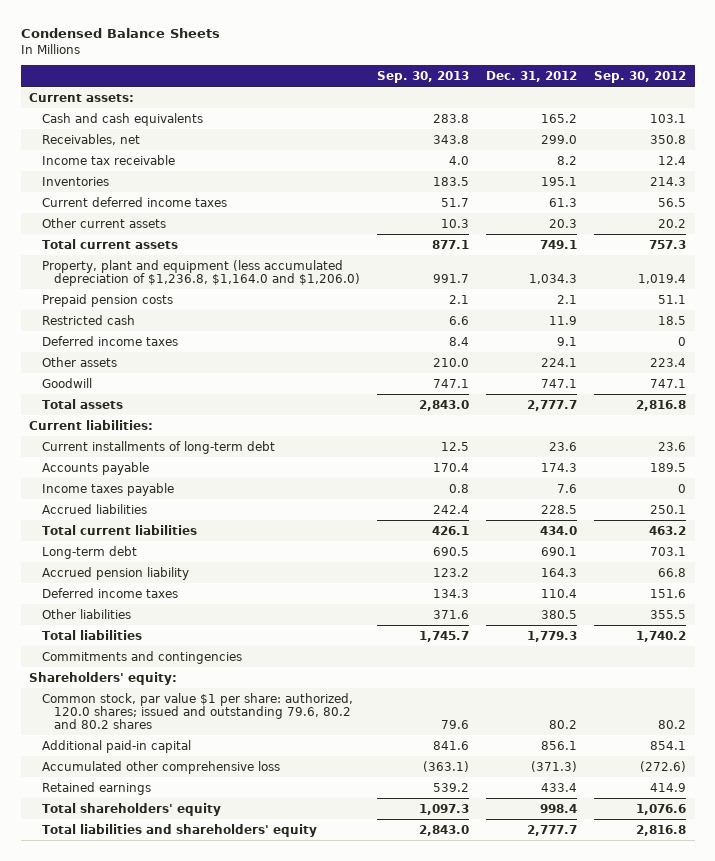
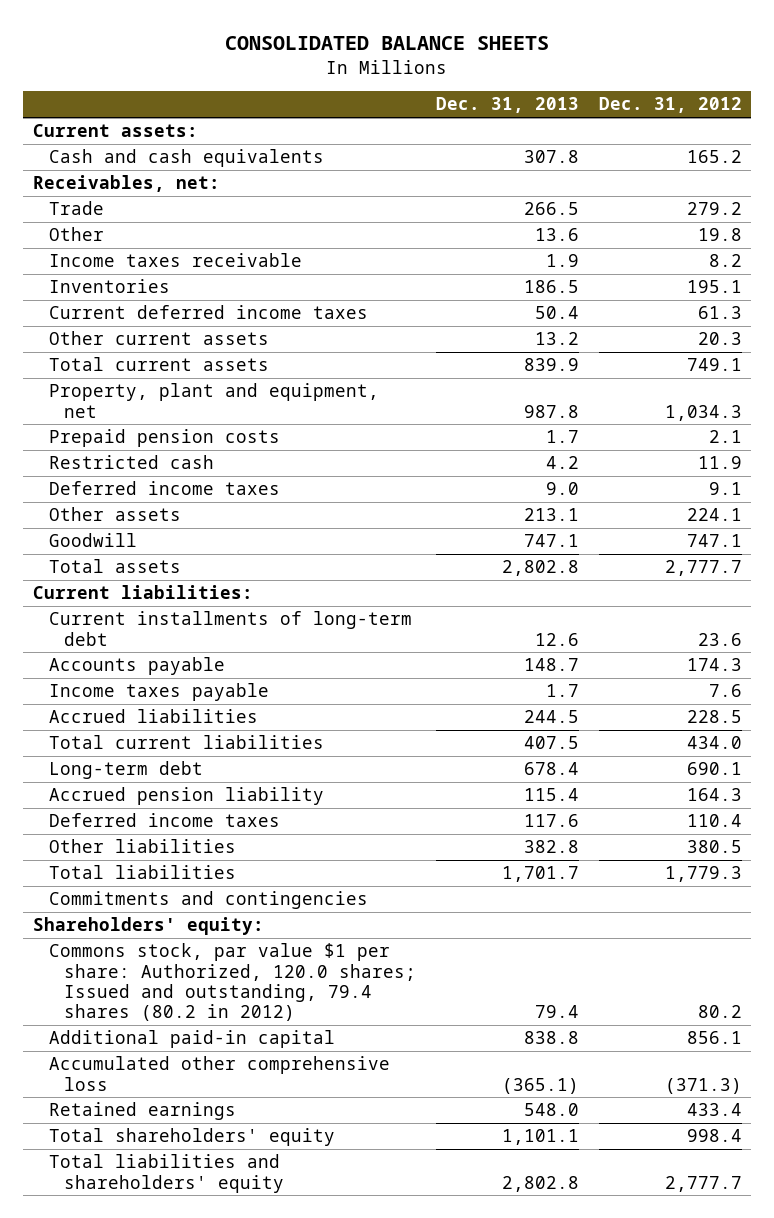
- Condensed Balance Sheets
+ CONSOLIDATED BALANCE SHEETS
- | Sep. 30, 2013 | Dec. 31, 2012 | Sep. 30, 2012
+ | Dec. 31, 2013 | Dec. 31, 2012
- Receivables, net | 343.8 | 299.0 | 350.8
- Income tax receivable | 4.0 | 8.2 | 12.4
+ Receivables, net:
+ Trade | 266.5 | 279.2
+ Other | 13.6 | 19.8
+ Income taxes receivable | 1.9 | 8.2
- Property, plant and equipment (less accumulated depreciation of $1,236.8, $1,164.0 and $1,206.0) | 991.7 | 1,034.3 | 1,019.4
+ Property, plant and equipment, net | 987.8 | 1,034.3
- Common stock, par value $1 per share: authorized, 120.0 shares; issued and outstanding 79.6, 80.2 and 80.2 shares | 79.6 | 80.2 | 80.2
+ Commons stock, par value $1 per share: Authorized, 120.0 shares; Issued and outstanding, 79.4 shares (80.2 in 2012) | 79.4 | 80.2

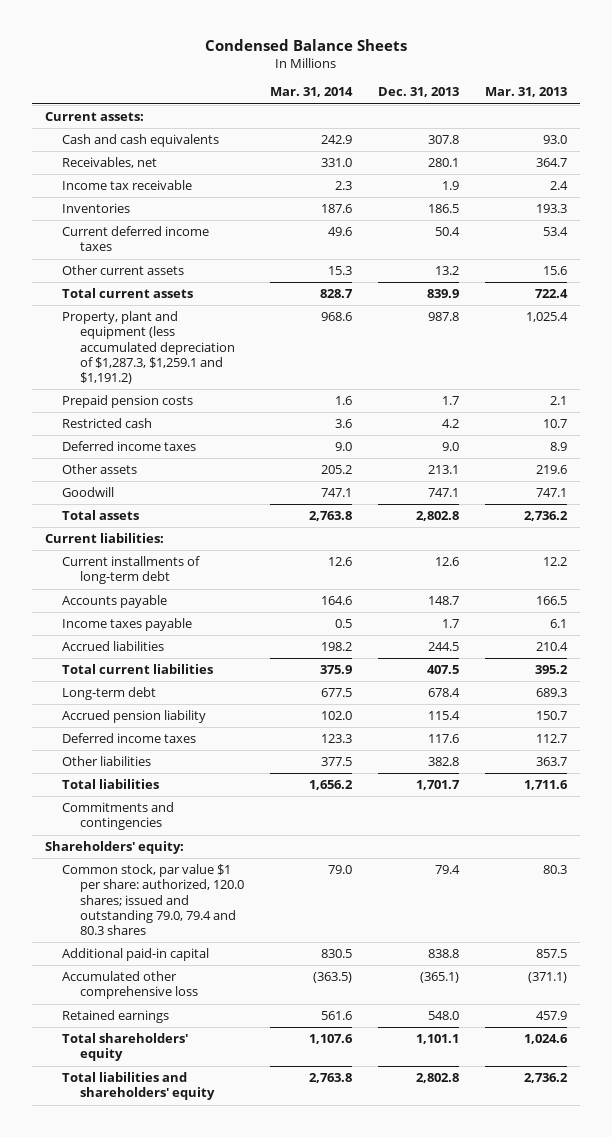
- CONSOLIDATED BALANCE SHEETS
+ Condensed Balance Sheets
- | Dec. 31, 2013 | Dec. 31, 2012
+ | Mar. 31, 2014 | Dec. 31, 2013 | Mar. 31, 2013
- Receivables, net:
- Trade | 266.5 | 279.2
- Other | 13.6 | 19.8
- Income taxes receivable | 1.9 | 8.2
+ Receivables, net | 331.0 | 280.1 | 364.7
+ Income tax receivable | 2.3 | 1.9 | 2.4
- Property, plant and equipment, net | 987.8 | 1,034.3
+ Property, plant and equipment (less accumulated depreciation of $1,287.3, $1,259.1 and $1,191.2) | 968.6 | 987.8 | 1,025.4
- Commons stock, par value $1 per share: Authorized, 120.0 shares; Issued and outstanding, 79.4 shares (80.2 in 2012) | 79.4 | 80.2
+ Common stock, par value $1 per share: authorized, 120.0 shares; issued and outstanding 79.0, 79.4 and 80.3 shares | 79.0 | 79.4 | 80.3

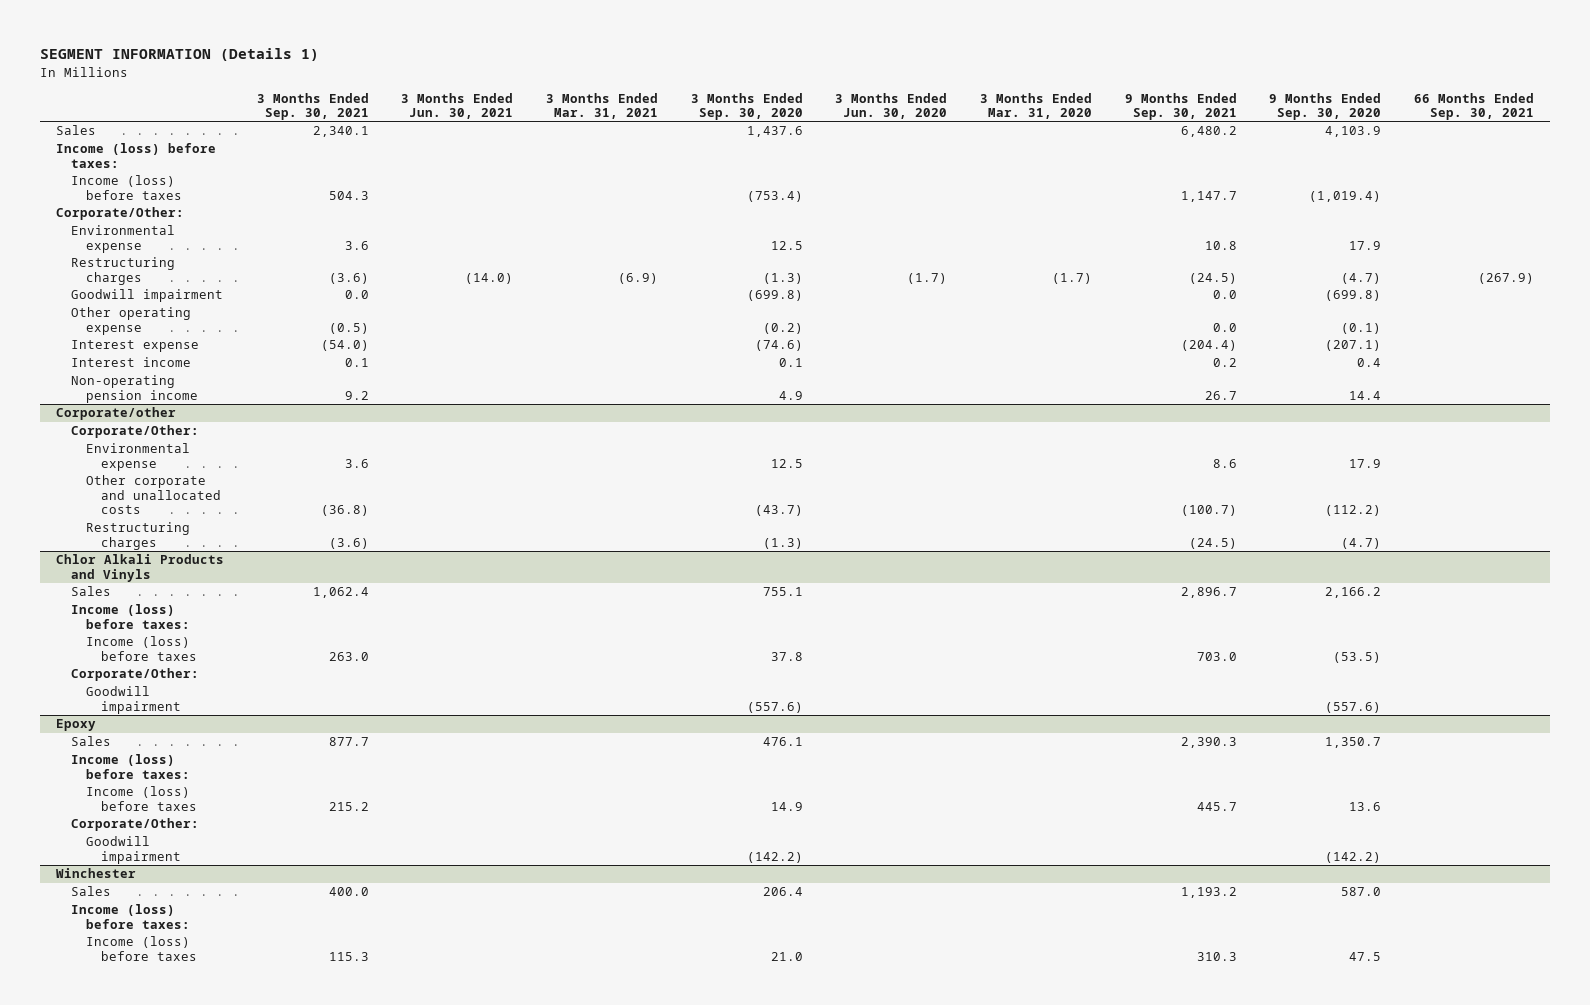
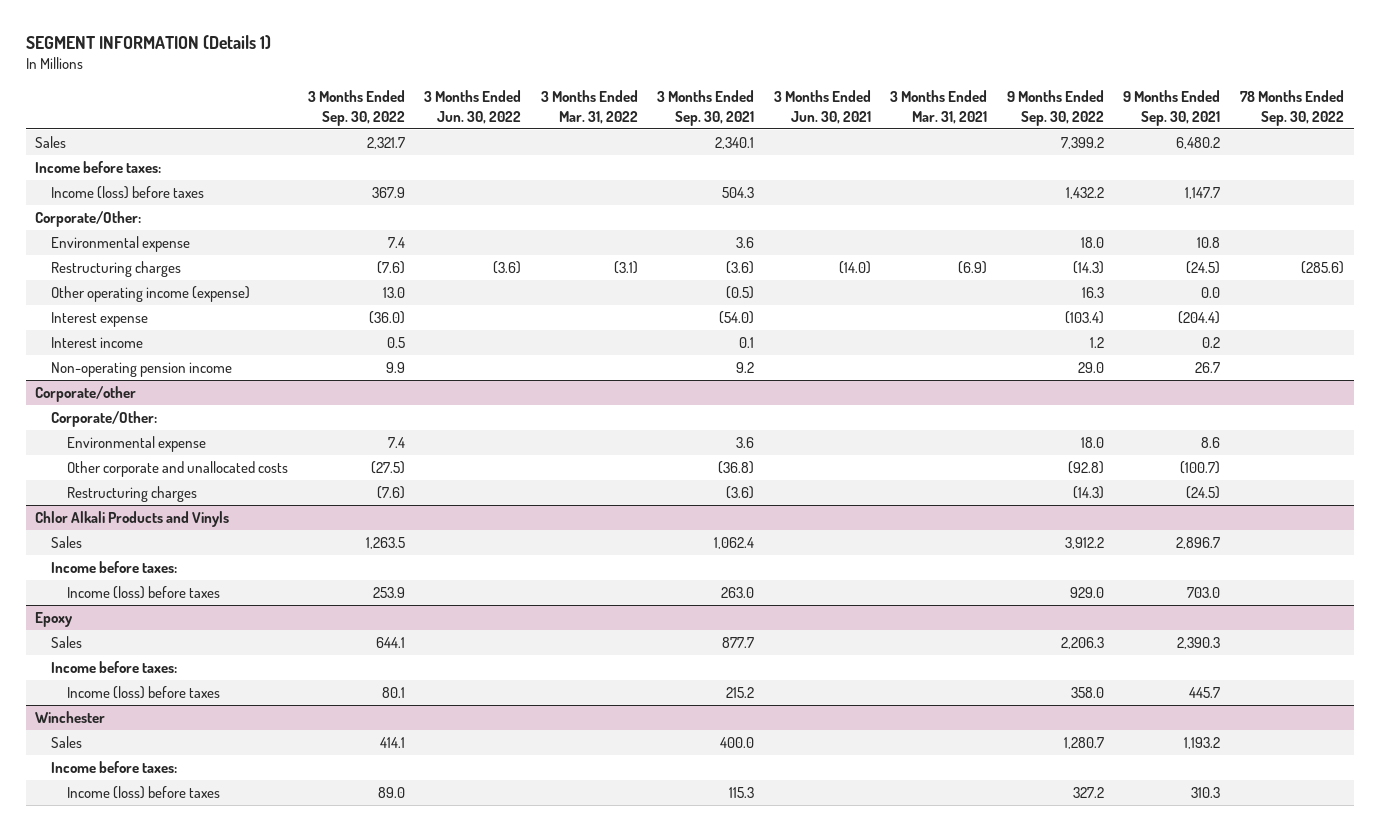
- | 3 Months Ended Sep. 30, 2021 | 3 Months Ended Jun. 30, 2021 | 3 Months Ended Mar. 31, 2021 | 3 Months Ended Sep. 30, 2020 | 3 Months Ended Jun. 30, 2020 | 3 Months Ended Mar. 31, 2020 | 9 Months Ended Sep. 30, 2021 | 9 Months Ended Sep. 30, 2020 | 66 Months Ended Sep. 30, 2021
+ | 3 Months Ended Sep. 30, 2022 | 3 Months Ended Jun. 30, 2022 | 3 Months Ended Mar. 31, 2022 | 3 Months Ended Sep. 30, 2021 | 3 Months Ended Jun. 30, 2021 | 3 Months Ended Mar. 31, 2021 | 9 Months Ended Sep. 30, 2022 | 9 Months Ended Sep. 30, 2021 | 78 Months Ended Sep. 30, 2022
- Income (loss) before taxes:
+ Income before taxes:
- Goodwill impairment | 0.0 | | | (699.8) | | | 0.0 | (699.8) |
- Other operating expense | (0.5) | | | (0.2) | | | 0.0 | (0.1) |
+ Other operating income (expense) | 13.0 | | | (0.5) | | | 16.3 | 0.0 |
@ Chlor Alkali Products and Vinyls
- Income (loss) before taxes:
+ Income before taxes:
- Corporate/Other:
- Goodwill impairment | | | | (557.6) | | | | (557.6) |
@ Epoxy
- Income (loss) before taxes:
+ Income before taxes:
- Corporate/Other:
- Goodwill impairment | | | | (142.2) | | | | (142.2) |
@ Winchester
- Income (loss) before taxes:
+ Income before taxes:

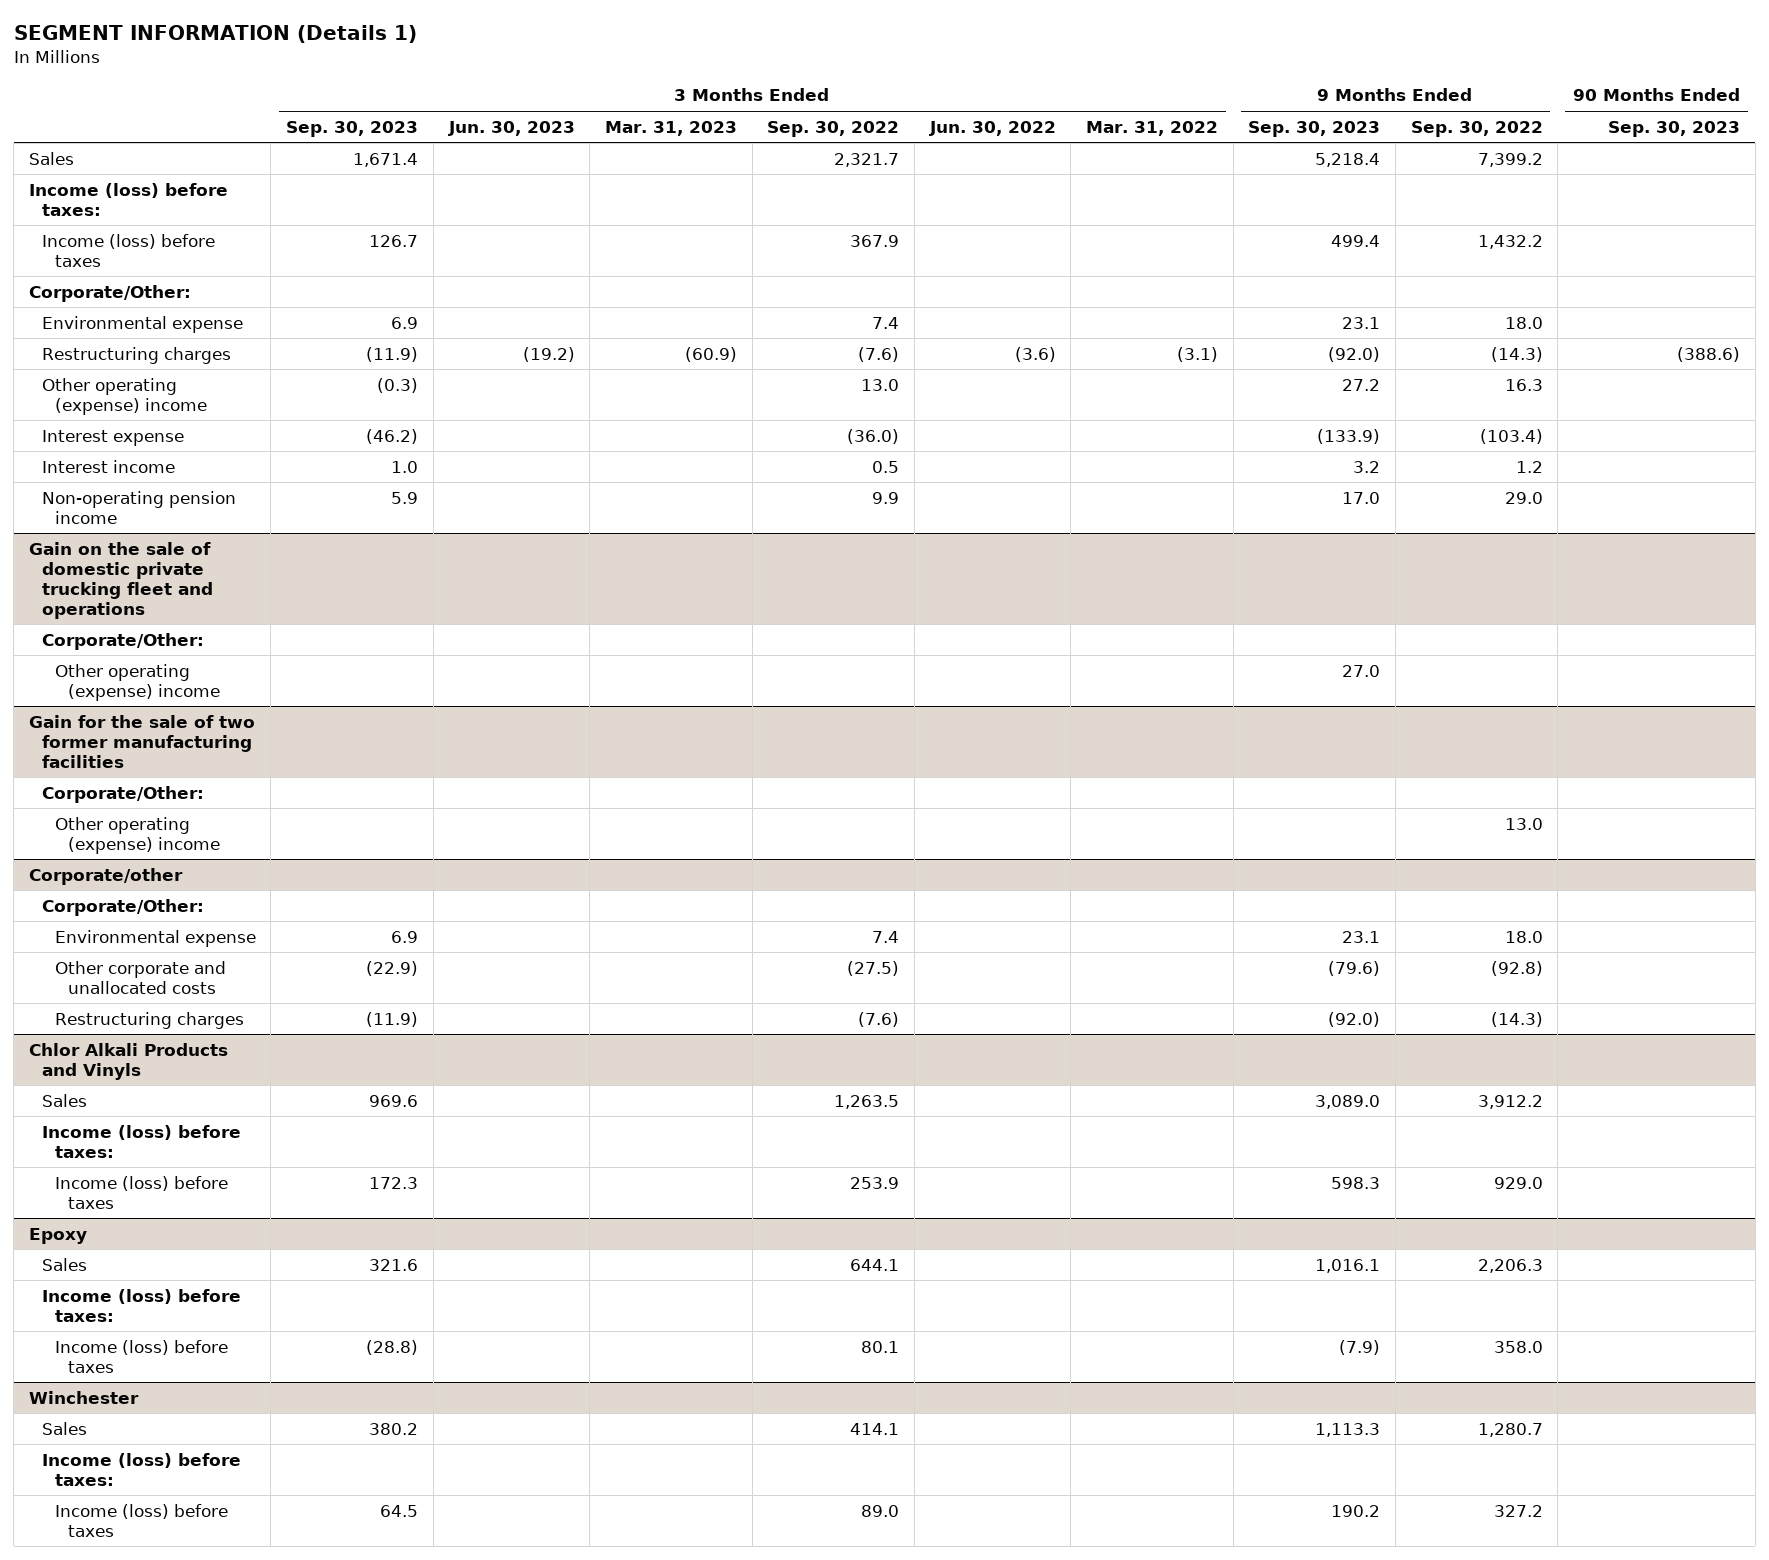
- | 3 Months Ended Sep. 30, 2022 | 3 Months Ended Jun. 30, 2022 | 3 Months Ended Mar. 31, 2022 | 3 Months Ended Sep. 30, 2021 | 3 Months Ended Jun. 30, 2021 | 3 Months Ended Mar. 31, 2021 | 9 Months Ended Sep. 30, 2022 | 9 Months Ended Sep. 30, 2021 | 78 Months Ended Sep. 30, 2022
+ | 3 Months Ended Sep. 30, 2023 | 3 Months Ended Jun. 30, 2023 | 3 Months Ended Mar. 31, 2023 | 3 Months Ended Sep. 30, 2022 | 3 Months Ended Jun. 30, 2022 | 3 Months Ended Mar. 31, 2022 | 9 Months Ended Sep. 30, 2023 | 9 Months Ended Sep. 30, 2022 | 90 Months Ended Sep. 30, 2023
- Income before taxes:
+ Income (loss) before taxes:
- Other operating income (expense) | 13.0 | | | (0.5) | | | 16.3 | 0.0 |
+ Other operating (expense) income | (0.3) | | | 13.0 | | | 27.2 | 16.3 |
+ Gain on the sale of domestic private trucking fleet and operations
+ Corporate/Other:
+ Other operating (expense) income | | | | | | | 27.0 | |
+ Gain for the sale of two former manufacturing facilities
+ Corporate/Other:
+ Other operating (expense) income | | | | | | | | 13.0 |
@ Chlor Alkali Products and Vinyls
- Income before taxes:
+ Income (loss) before taxes:
@ Epoxy
- Income before taxes:
+ Income (loss) before taxes:
@ Winchester
- Income before taxes:
+ Income (loss) before taxes:

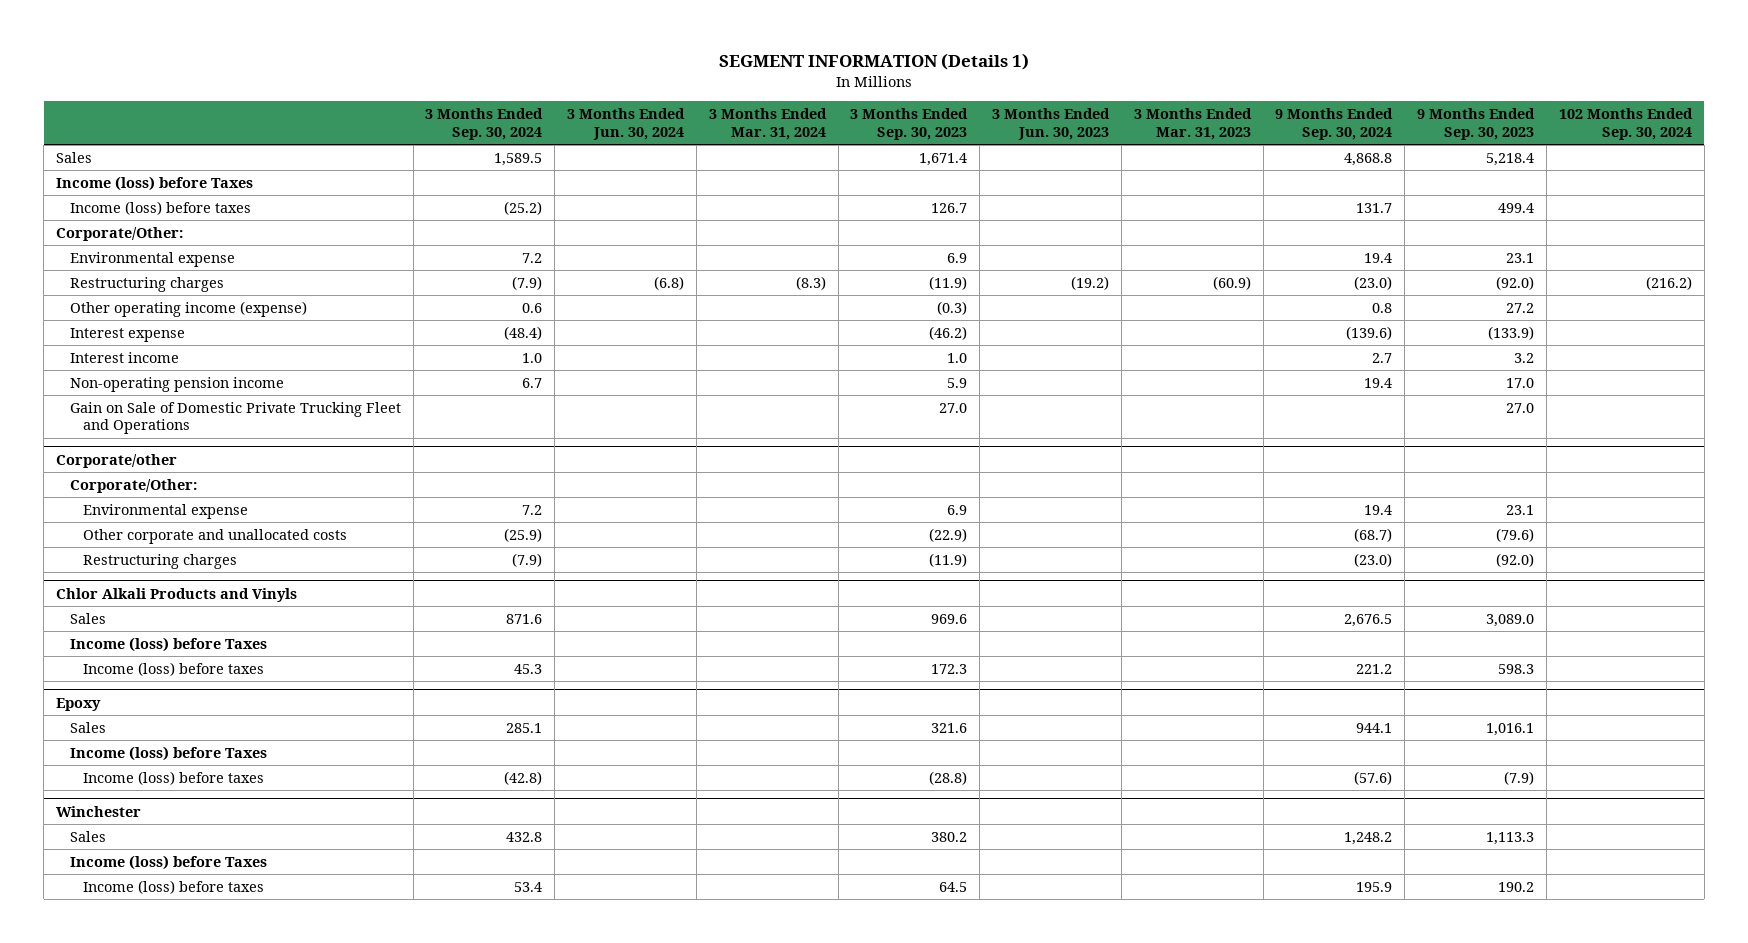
- | 3 Months Ended Sep. 30, 2023 | 3 Months Ended Jun. 30, 2023 | 3 Months Ended Mar. 31, 2023 | 3 Months Ended Sep. 30, 2022 | 3 Months Ended Jun. 30, 2022 | 3 Months Ended Mar. 31, 2022 | 9 Months Ended Sep. 30, 2023 | 9 Months Ended Sep. 30, 2022 | 90 Months Ended Sep. 30, 2023
+ | 3 Months Ended Sep. 30, 2024 | 3 Months Ended Jun. 30, 2024 | 3 Months Ended Mar. 31, 2024 | 3 Months Ended Sep. 30, 2023 | 3 Months Ended Jun. 30, 2023 | 3 Months Ended Mar. 31, 2023 | 9 Months Ended Sep. 30, 2024 | 9 Months Ended Sep. 30, 2023 | 102 Months Ended Sep. 30, 2024
- Income (loss) before taxes:
+ Income (loss) before Taxes
- Other operating (expense) income | (0.3) | | | 13.0 | | | 27.2 | 16.3 |
+ Other operating income (expense) | 0.6 | | | (0.3) | | | 0.8 | 27.2 |
- Gain on the sale of domestic private trucking fleet and operations
- Corporate/Other:
- Other operating (expense) income | | | | | | | 27.0 | |
- Gain for the sale of two former manufacturing facilities
- Corporate/Other:
- Other operating (expense) income | | | | | | | | 13.0 |
+ Gain on Sale of Domestic Private Trucking Fleet and Operations | | | | 27.0 | | | | 27.0 |
@ Chlor Alkali Products and Vinyls
- Income (loss) before taxes:
+ Income (loss) before Taxes
@ Epoxy
- Income (loss) before taxes:
+ Income (loss) before Taxes
@ Winchester
- Income (loss) before taxes:
+ Income (loss) before Taxes

